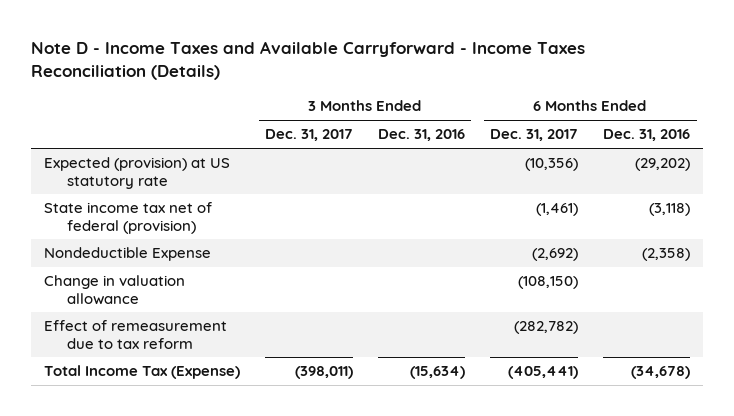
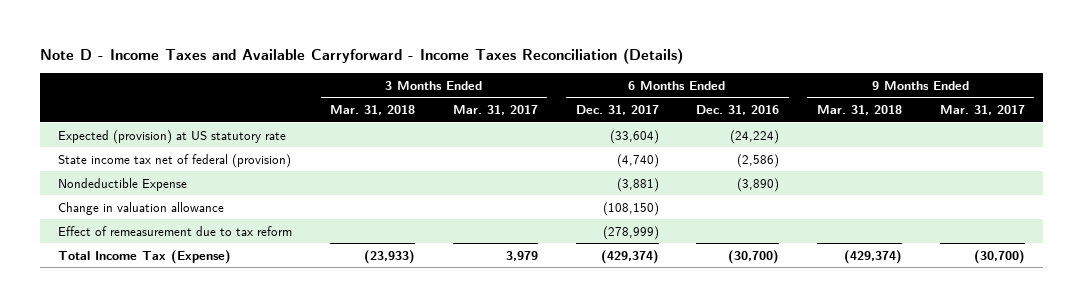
- | 3 Months Ended Dec. 31, 2017 | 3 Months Ended Dec. 31, 2016 | 6 Months Ended Dec. 31, 2017 | 6 Months Ended Dec. 31, 2016
+ | 3 Months Ended Mar. 31, 2018 | 3 Months Ended Mar. 31, 2017 | 6 Months Ended Dec. 31, 2017 | 6 Months Ended Dec. 31, 2016 | 9 Months Ended Mar. 31, 2018 | 9 Months Ended Mar. 31, 2017
- Expected (provision) at US statutory rate | | | (10,356) | (29,202)
- State income tax net of federal (provision) | | | (1,461) | (3,118)
- Nondeductible Expense | | | (2,692) | (2,358)
+ Expected (provision) at US statutory rate | | | (33,604) | (24,224) | |
+ State income tax net of federal (provision) | | | (4,740) | (2,586) | |
+ Nondeductible Expense | | | (3,881) | (3,890) | |
- Effect of remeasurement due to tax reform | | | (282,782) |
- Total Income Tax (Expense) | (398,011) | (15,634) | (405,441) | (34,678)
+ Effect of remeasurement due to tax reform | | | (278,999) | | |
+ Total Income Tax (Expense) | (23,933) | 3,979 | (429,374) | (30,700) | (429,374) | (30,700)

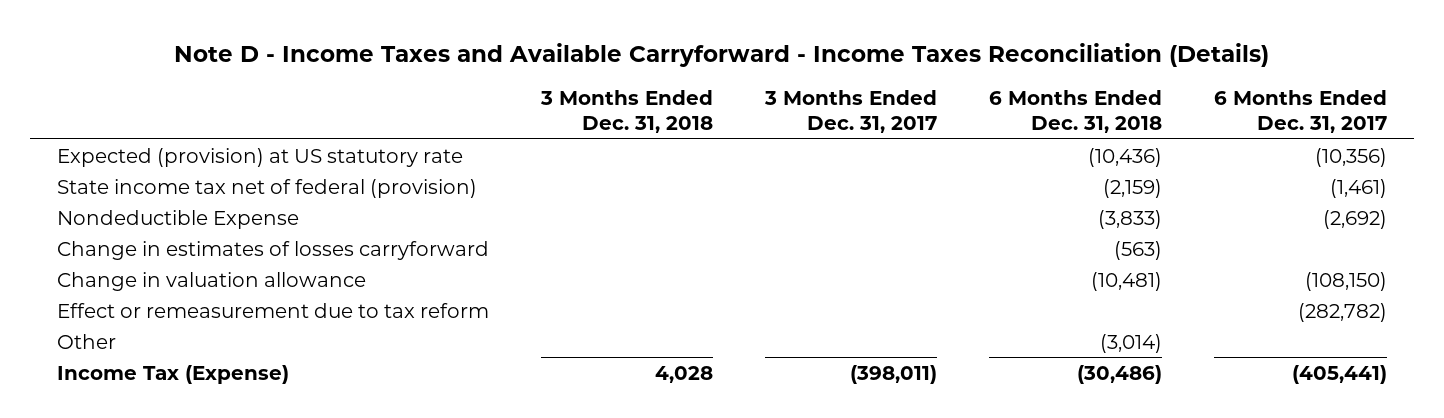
- | 3 Months Ended Mar. 31, 2018 | 3 Months Ended Mar. 31, 2017 | 6 Months Ended Dec. 31, 2017 | 6 Months Ended Dec. 31, 2016 | 9 Months Ended Mar. 31, 2018 | 9 Months Ended Mar. 31, 2017
+ | 3 Months Ended Dec. 31, 2018 | 3 Months Ended Dec. 31, 2017 | 6 Months Ended Dec. 31, 2018 | 6 Months Ended Dec. 31, 2017
- Expected (provision) at US statutory rate | | | (33,604) | (24,224) | |
- State income tax net of federal (provision) | | | (4,740) | (2,586) | |
- Nondeductible Expense | | | (3,881) | (3,890) | |
+ Expected (provision) at US statutory rate | | | (10,436) | (10,356)
+ State income tax net of federal (provision) | | | (2,159) | (1,461)
+ Nondeductible Expense | | | (3,833) | (2,692)
+ Change in estimates of losses carryforward | | | (563) |
- Effect of remeasurement due to tax reform | | | (278,999) | | |
- Total Income Tax (Expense) | (23,933) | 3,979 | (429,374) | (30,700) | (429,374) | (30,700)
+ Effect or remeasurement due to tax reform | | | | (282,782)
+ Other | | | (3,014) |
+ Income Tax (Expense) | 4,028 | (398,011) | (30,486) | (405,441)

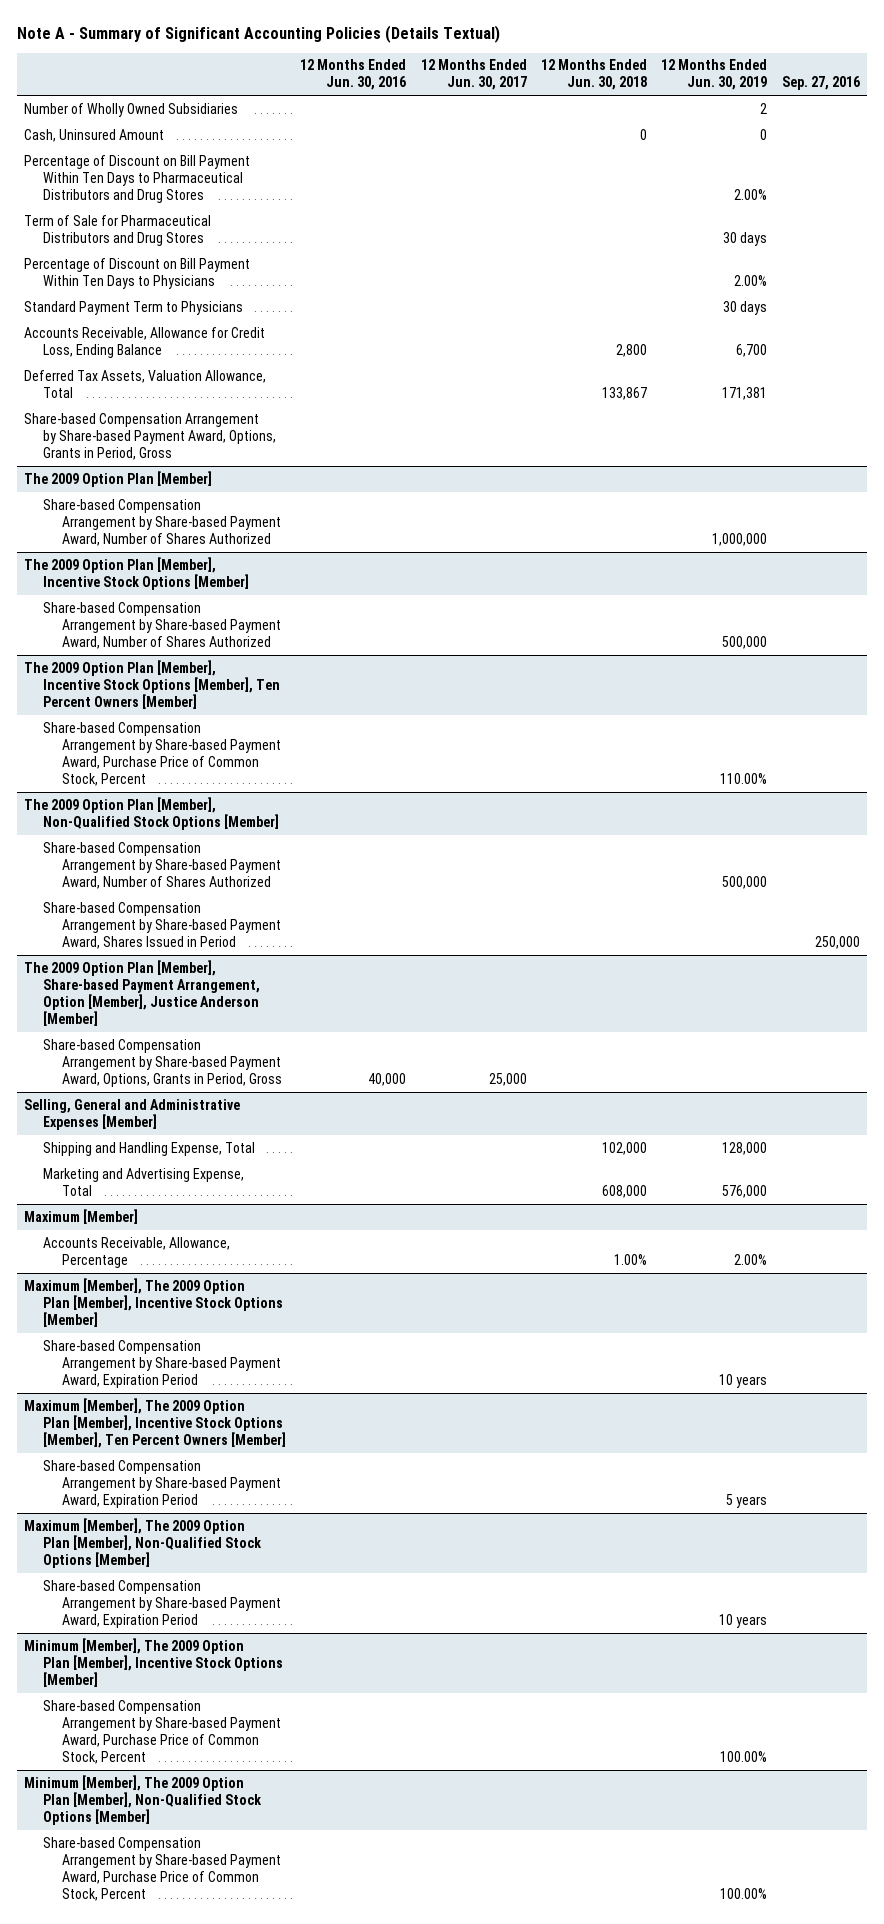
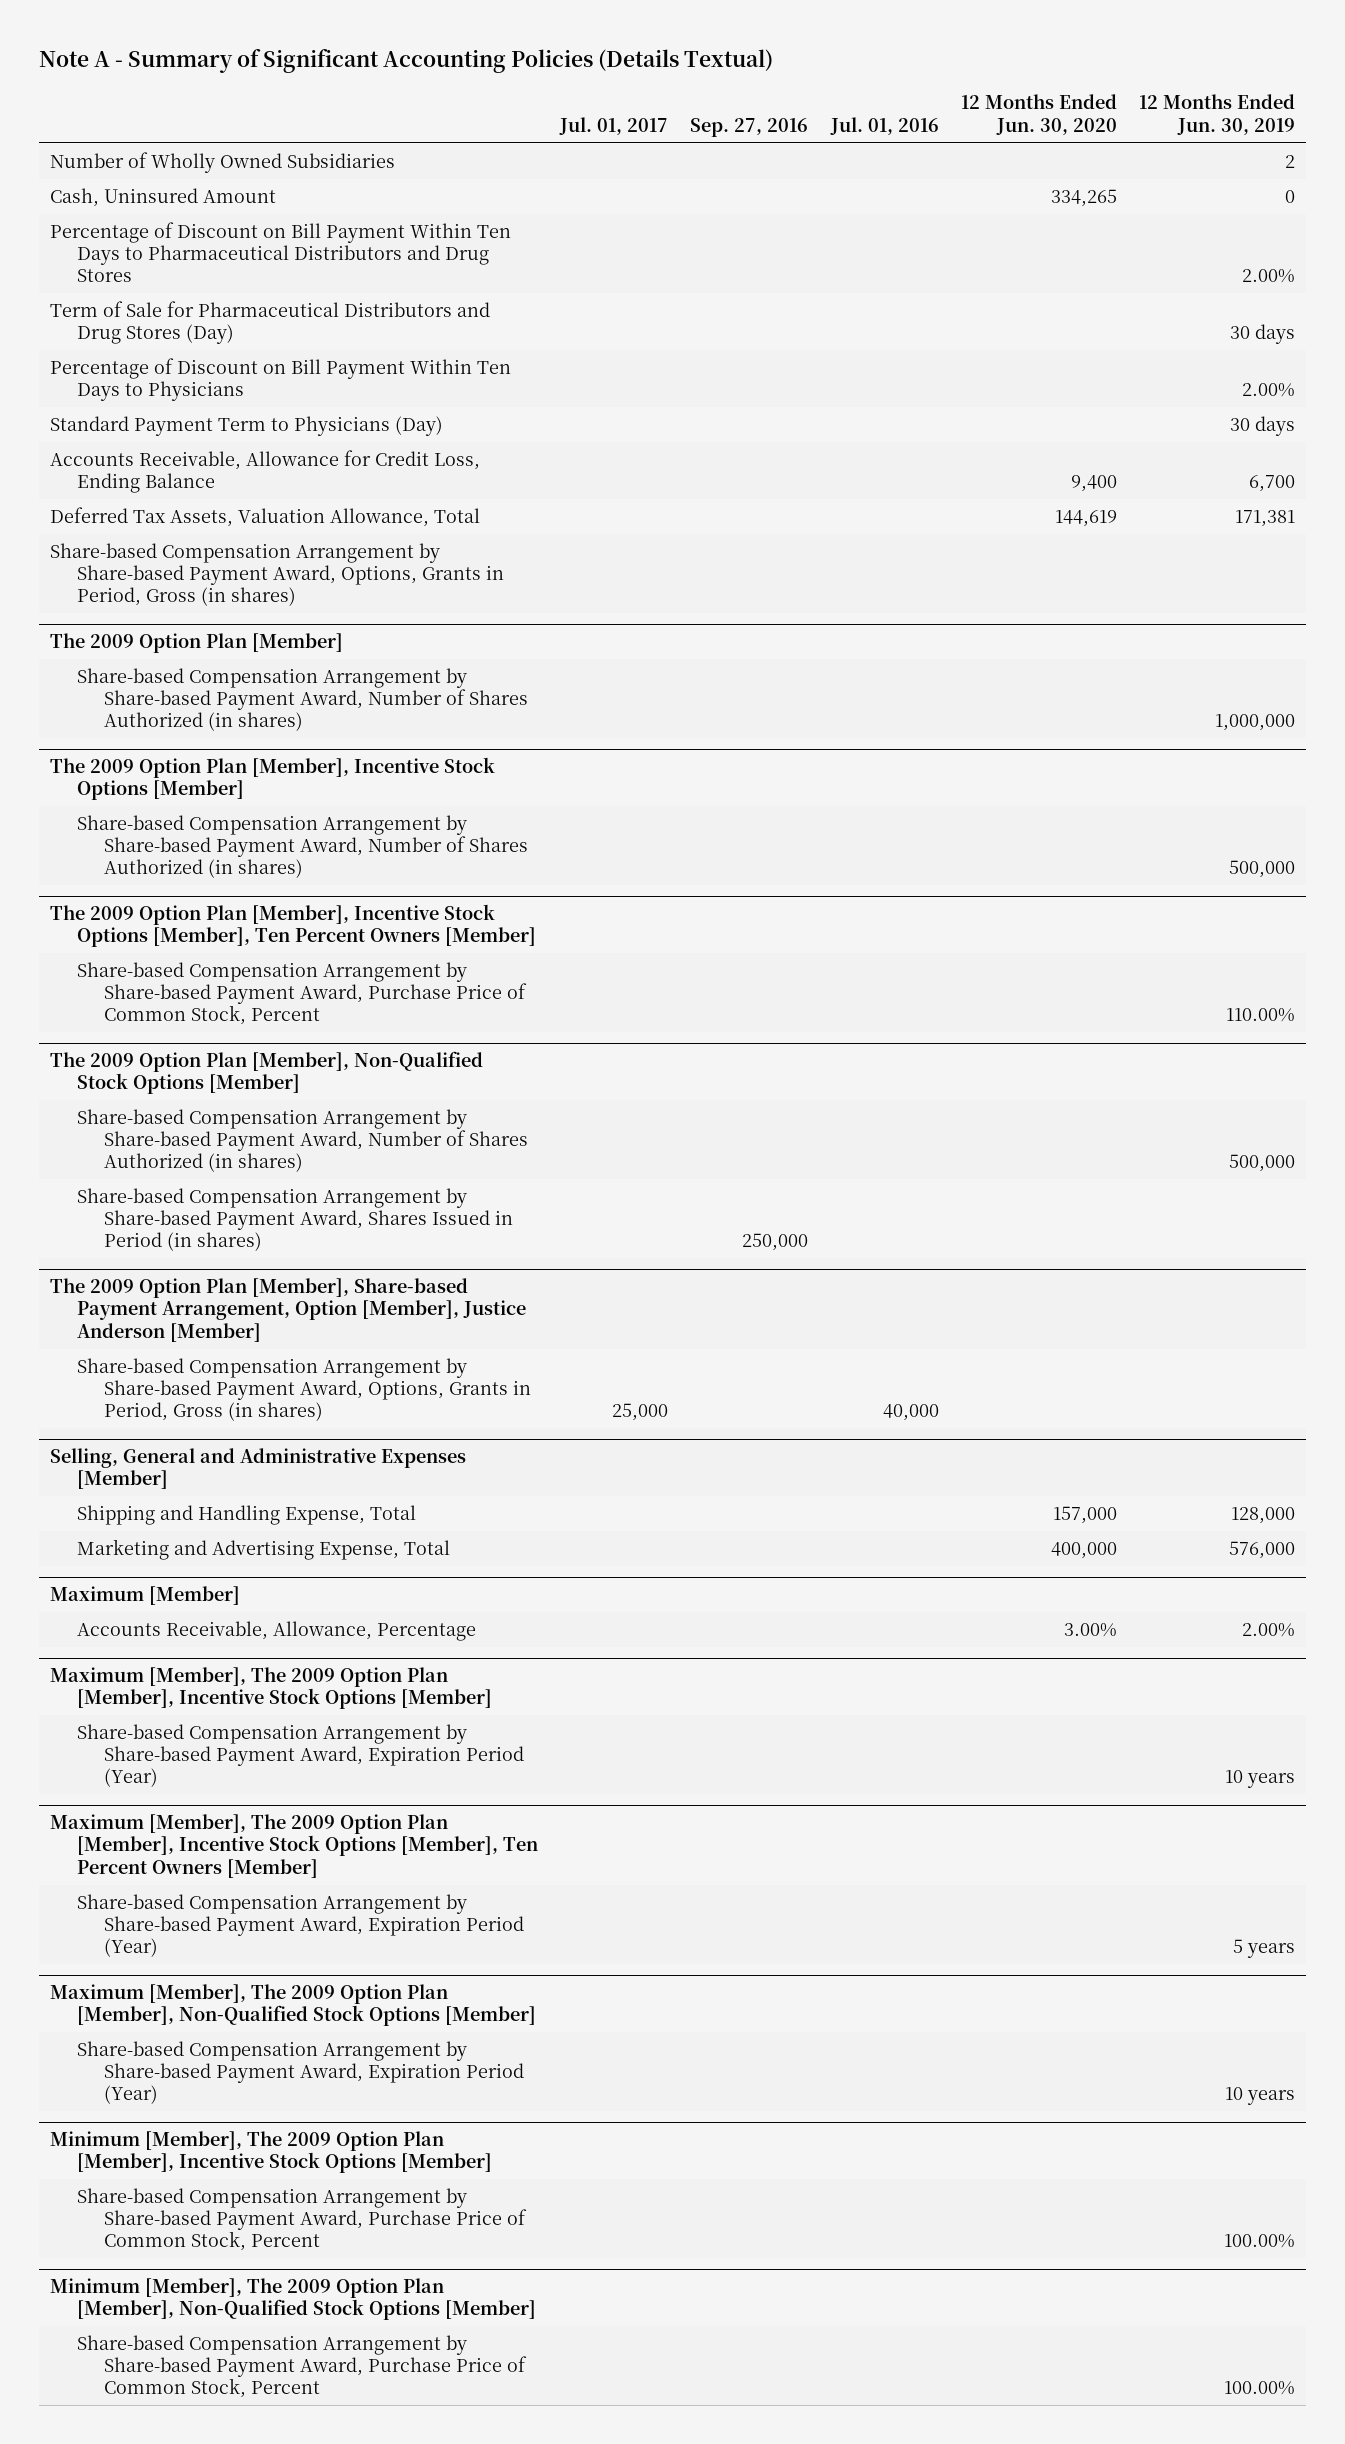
- | 12 Months Ended Jun. 30, 2016 | 12 Months Ended Jun. 30, 2017 | 12 Months Ended Jun. 30, 2018 | 12 Months Ended Jun. 30, 2019 | Sep. 27, 2016
+ | Jul. 01, 2017 | Sep. 27, 2016 | Jul. 01, 2016 | 12 Months Ended Jun. 30, 2020 | 12 Months Ended Jun. 30, 2019
- Term of Sale for Pharmaceutical Distributors and Drug Stores | | | | 30 days |
+ Term of Sale for Pharmaceutical Distributors and Drug Stores (Day) | | | | | 30 days
- Standard Payment Term to Physicians | | | | 30 days |
+ Standard Payment Term to Physicians (Day) | | | | | 30 days
- Share-based Compensation Arrangement by Share-based Payment Award, Options, Grants in Period, Gross
+ Share-based Compensation Arrangement by Share-based Payment Award, Options, Grants in Period, Gross (in shares)
@ The 2009 Option Plan [Member]
- Share-based Compensation Arrangement by Share-based Payment Award, Number of Shares Authorized | | | | 1,000,000 |
+ Share-based Compensation Arrangement by Share-based Payment Award, Number of Shares Authorized (in shares) | | | | | 1,000,000
@ The 2009 Option Plan [Member], Incentive Stock Options [Member]
- Share-based Compensation Arrangement by Share-based Payment Award, Number of Shares Authorized | | | | 500,000 |
+ Share-based Compensation Arrangement by Share-based Payment Award, Number of Shares Authorized (in shares) | | | | | 500,000
@ The 2009 Option Plan [Member], Non-Qualified Stock Options [Member]
- Share-based Compensation Arrangement by Share-based Payment Award, Number of Shares Authorized | | | | 500,000 |
- Share-based Compensation Arrangement by Share-based Payment Award, Shares Issued in Period | | | | | 250,000
+ Share-based Compensation Arrangement by Share-based Payment Award, Number of Shares Authorized (in shares) | | | | | 500,000
+ Share-based Compensation Arrangement by Share-based Payment Award, Shares Issued in Period (in shares) | | 250,000 | | |
@ The 2009 Option Plan [Member], Share-based Payment Arrangement, Option [Member], Justice Anderson [Member]
- Share-based Compensation Arrangement by Share-based Payment Award, Options, Grants in Period, Gross | 40,000 | 25,000 | | |
+ Share-based Compensation Arrangement by Share-based Payment Award, Options, Grants in Period, Gross (in shares) | 25,000 | | 40,000 | |
@ Maximum [Member], The 2009 Option Plan [Member], Incentive Stock Options [Member]
- Share-based Compensation Arrangement by Share-based Payment Award, Expiration Period | | | | 10 years |
+ Share-based Compensation Arrangement by Share-based Payment Award, Expiration Period (Year) | | | | | 10 years
@ Maximum [Member], The 2009 Option Plan [Member], Incentive Stock Options [Member], Ten Percent Owners [Member]
- Share-based Compensation Arrangement by Share-based Payment Award, Expiration Period | | | | 5 years |
+ Share-based Compensation Arrangement by Share-based Payment Award, Expiration Period (Year) | | | | | 5 years
@ Maximum [Member], The 2009 Option Plan [Member], Non-Qualified Stock Options [Member]
- Share-based Compensation Arrangement by Share-based Payment Award, Expiration Period | | | | 10 years |
+ Share-based Compensation Arrangement by Share-based Payment Award, Expiration Period (Year) | | | | | 10 years

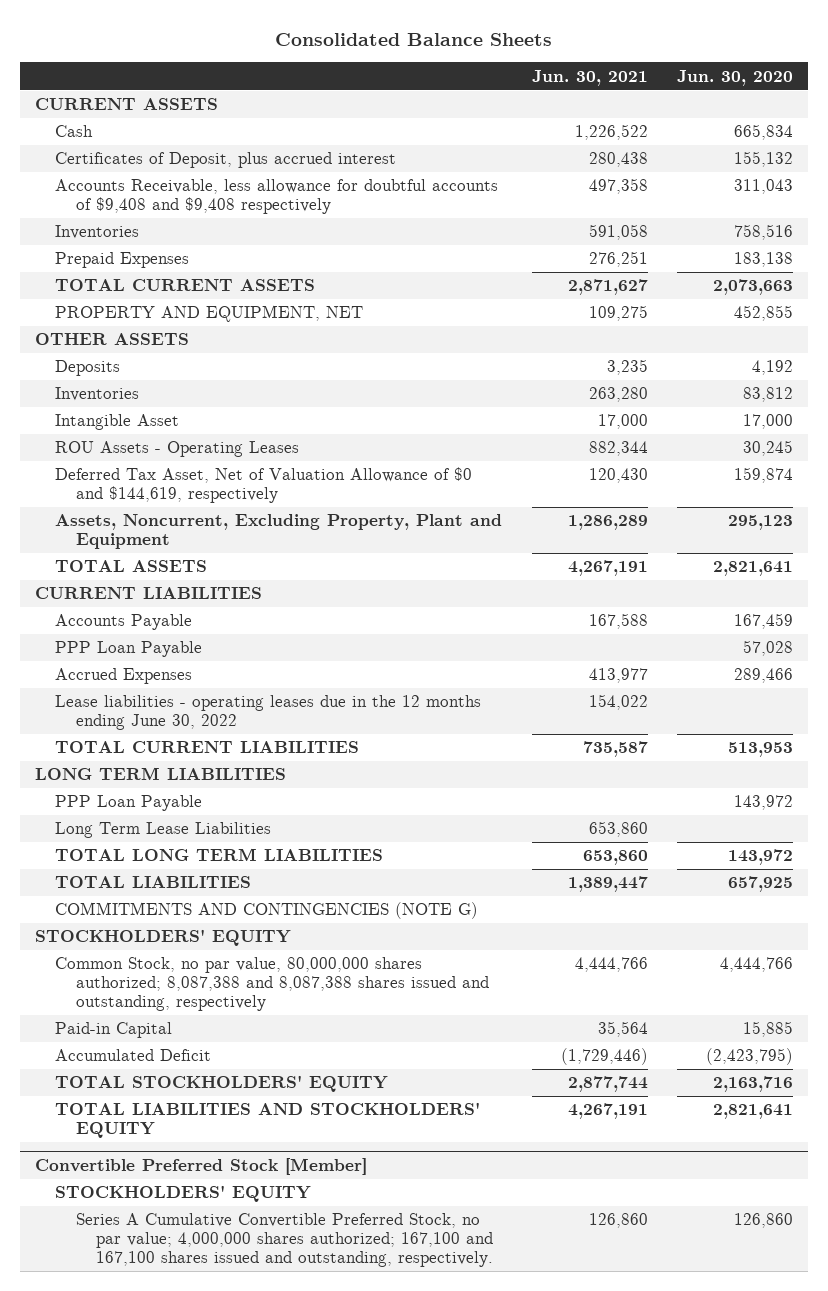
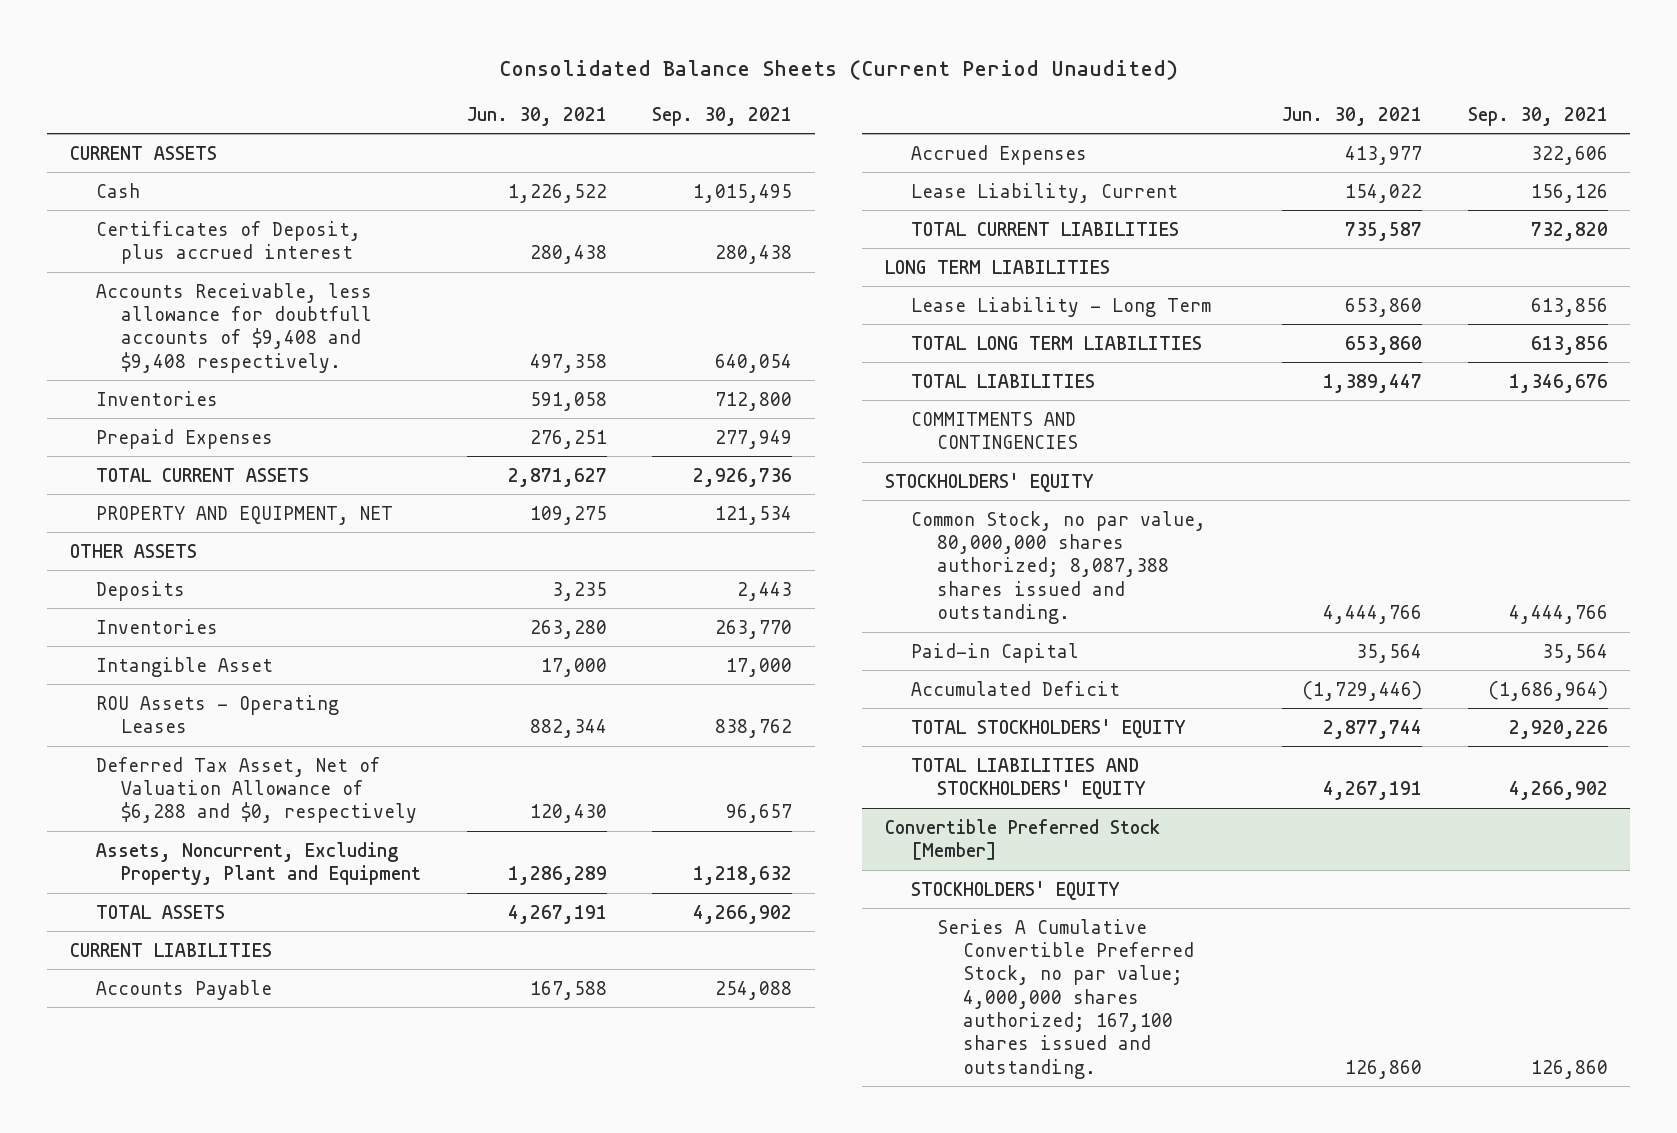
- Consolidated Balance Sheets
+ Consolidated Balance Sheets (Current Period Unaudited)
- | Jun. 30, 2021 | Jun. 30, 2020
+ | Jun. 30, 2021 | Sep. 30, 2021
- Accounts Receivable, less allowance for doubtful accounts of $9,408 and $9,408 respectively | 497,358 | 311,043
+ Accounts Receivable, less allowance for doubtfull accounts of $9,408 and $9,408 respectively. | 497,358 | 640,054
- Deferred Tax Asset, Net of Valuation Allowance of $0 and $144,619, respectively | 120,430 | 159,874
+ Deferred Tax Asset, Net of Valuation Allowance of $6,288 and $0, respectively | 120,430 | 96,657
- PPP Loan Payable | | 57,028
- Lease liabilities - operating leases due in the 12 months ending June 30, 2022 | 154,022 |
+ Lease Liability, Current | 154,022 | 156,126
- PPP Loan Payable | | 143,972
- Long Term Lease Liabilities | 653,860 |
+ Lease Liability - Long Term | 653,860 | 613,856
- COMMITMENTS AND CONTINGENCIES (NOTE G)
+ COMMITMENTS AND CONTINGENCIES
- Common Stock, no par value, 80,000,000 shares authorized; 8,087,388 and 8,087,388 shares issued and outstanding, respectively | 4,444,766 | 4,444,766
+ Common Stock, no par value, 80,000,000 shares authorized; 8,087,388 shares issued and outstanding. | 4,444,766 | 4,444,766
@ Convertible Preferred Stock [Member]
- Series A Cumulative Convertible Preferred Stock, no par value; 4,000,000 shares authorized; 167,100 and 167,100 shares issued and outstanding, respectively. | 126,860 | 126,860
+ Series A Cumulative Convertible Preferred Stock, no par value; 4,000,000 shares authorized; 167,100 shares issued and outstanding. | 126,860 | 126,860

